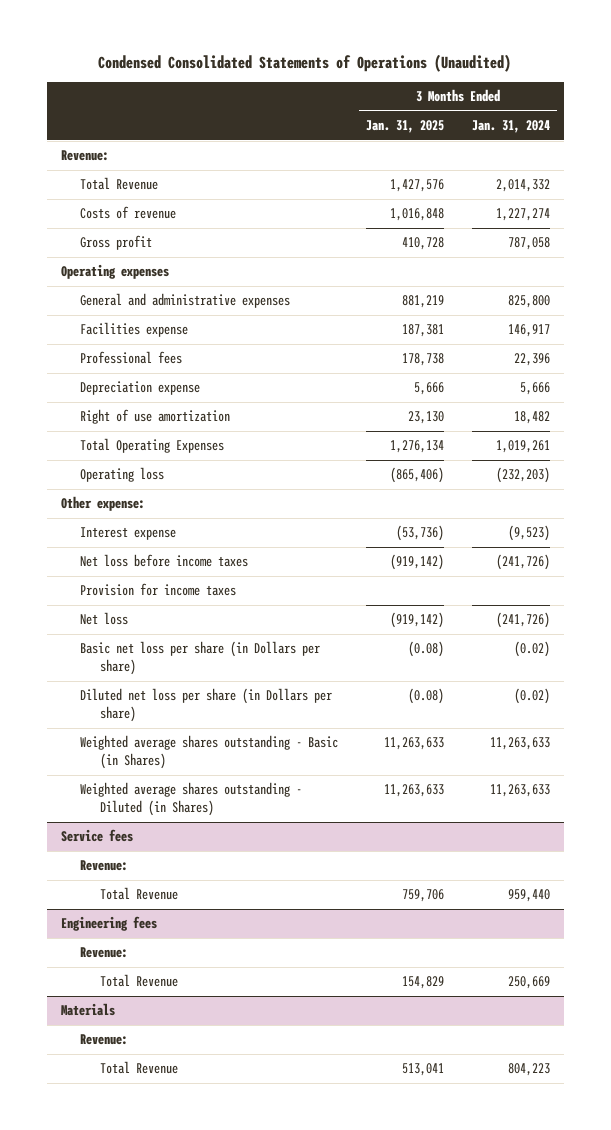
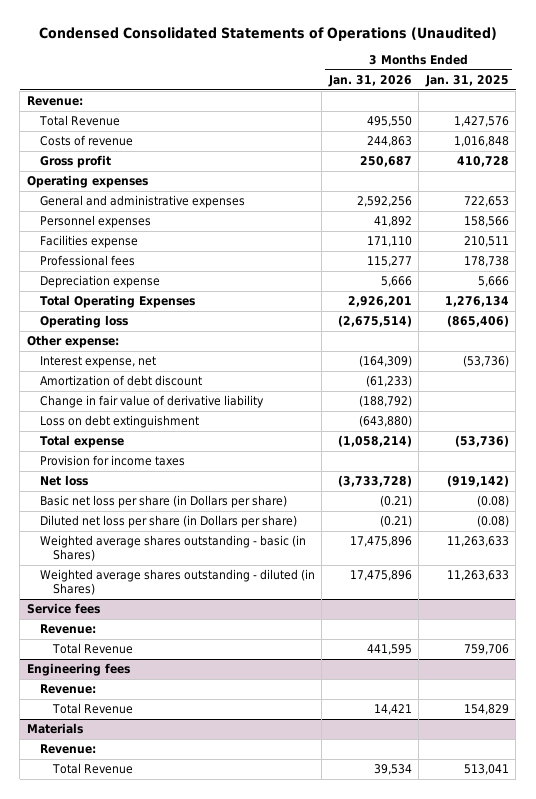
- | 3 Months Ended Jan. 31, 2025 | 3 Months Ended Jan. 31, 2024
+ | 3 Months Ended Jan. 31, 2026 | 3 Months Ended Jan. 31, 2025
- General and administrative expenses | 881,219 | 825,800
- Facilities expense | 187,381 | 146,917
+ General and administrative expenses | 2,592,256 | 722,653
+ Personnel expenses | 41,892 | 158,566
+ Facilities expense | 171,110 | 210,511
- Right of use amortization | 23,130 | 18,482
- Interest expense | (53,736) | (9,523)
- Net loss before income taxes | (919,142) | (241,726)
+ Interest expense, net | (164,309) | (53,736)
+ Amortization of debt discount | (61,233) |
+ Change in fair value of derivative liability | (188,792) |
+ Loss on debt extinguishment | (643,880) |
+ Total expense | (1,058,214) | (53,736)
- Weighted average shares outstanding - Basic (in Shares) | 11,263,633 | 11,263,633
- Weighted average shares outstanding - Diluted (in Shares) | 11,263,633 | 11,263,633
+ Weighted average shares outstanding - basic (in Shares) | 17,475,896 | 11,263,633
+ Weighted average shares outstanding - diluted (in Shares) | 17,475,896 | 11,263,633

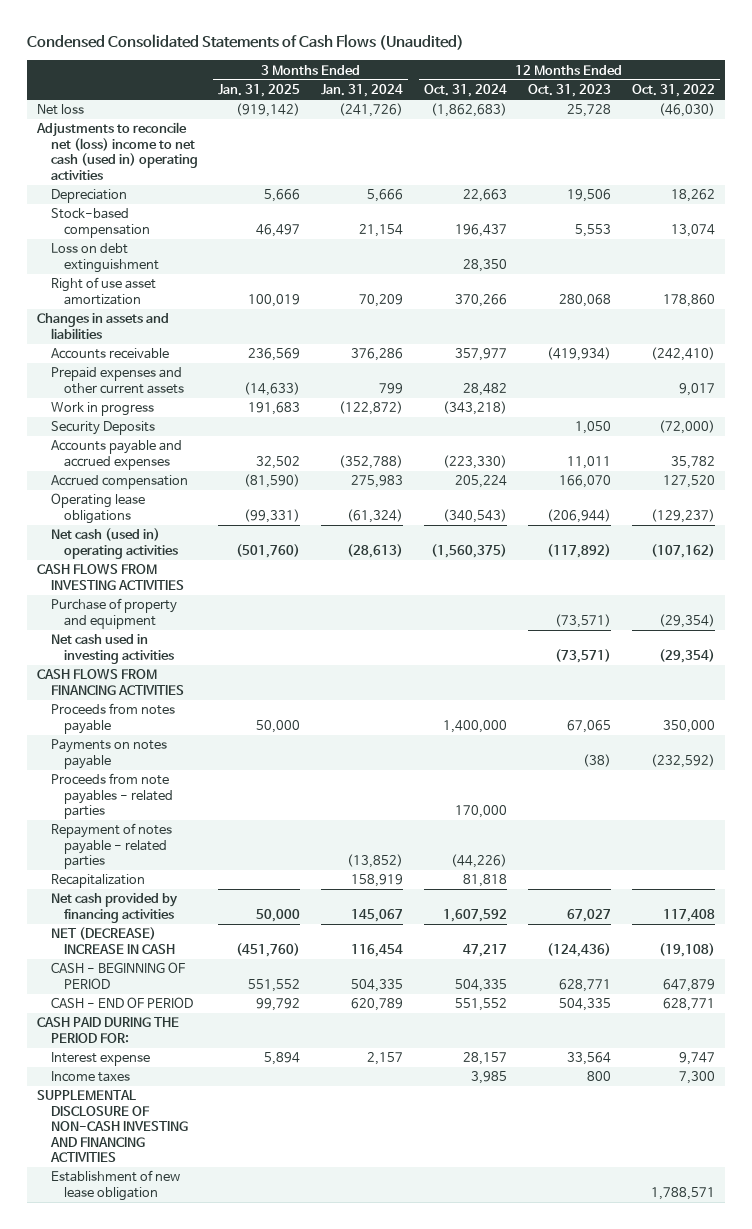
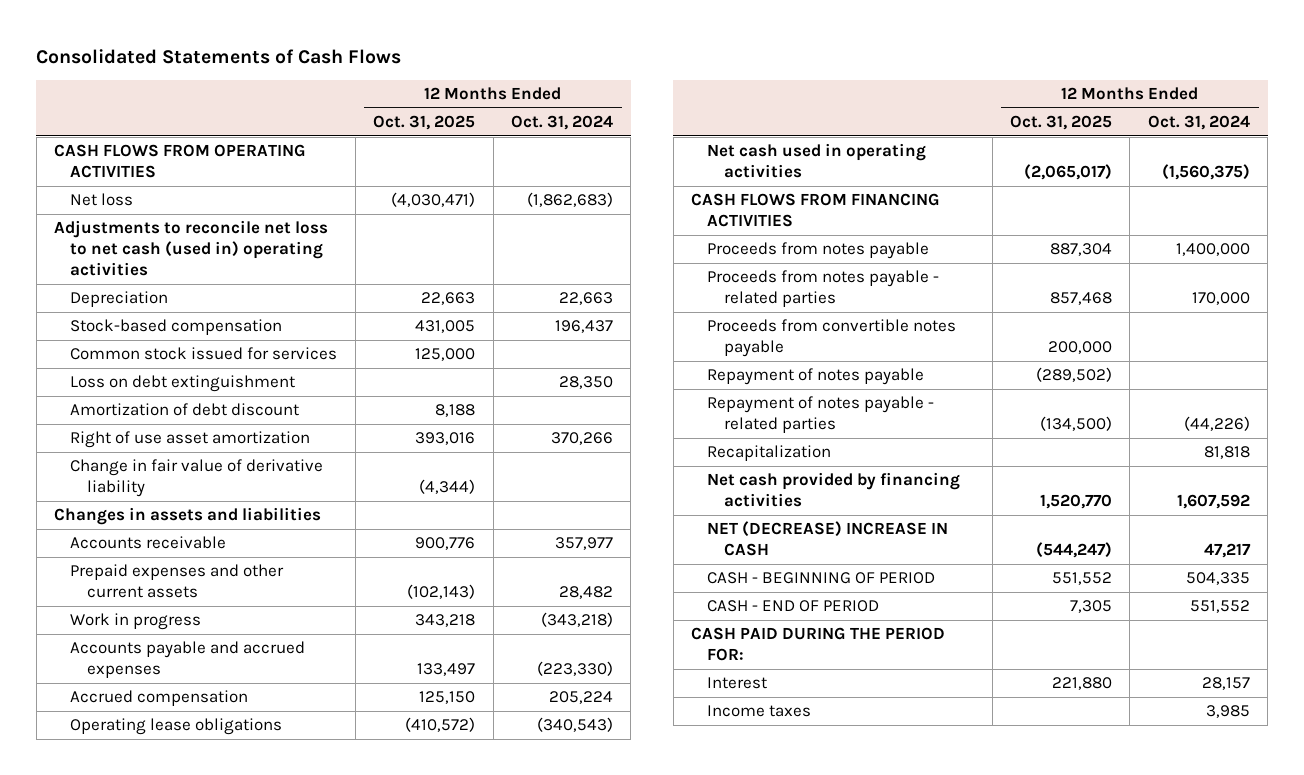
- Condensed Consolidated Statements of Cash Flows (Unaudited)
+ Consolidated Statements of Cash Flows
- | 3 Months Ended Jan. 31, 2025 | 3 Months Ended Jan. 31, 2024 | 12 Months Ended Oct. 31, 2024 | 12 Months Ended Oct. 31, 2023 | 12 Months Ended Oct. 31, 2022
+ | 12 Months Ended Oct. 31, 2025 | 12 Months Ended Oct. 31, 2024
+ CASH FLOWS FROM OPERATING ACTIVITIES
- Adjustments to reconcile net (loss) income to net cash (used in) operating activities
+ Adjustments to reconcile net loss to net cash (used in) operating activities
+ Common stock issued for services | 125,000 |
+ Amortization of debt discount | 8,188 |
+ Change in fair value of derivative liability | (4,344) |
- Security Deposits | | | | 1,050 | (72,000)
- Net cash (used in) operating activities | (501,760) | (28,613) | (1,560,375) | (117,892) | (107,162)
- CASH FLOWS FROM INVESTING ACTIVITIES
- Purchase of property and equipment | | | | (73,571) | (29,354)
- Net cash used in investing activities | | | | (73,571) | (29,354)
+ Net cash used in operating activities | (2,065,017) | (1,560,375)
- Payments on notes payable | | | | (38) | (232,592)
- Proceeds from note payables - related parties | | | 170,000 | |
+ Proceeds from notes payable - related parties | 857,468 | 170,000
+ Proceeds from convertible notes payable | 200,000 |
+ Repayment of notes payable | (289,502) |
- Interest expense | 5,894 | 2,157 | 28,157 | 33,564 | 9,747
+ Interest | 221,880 | 28,157
- SUPPLEMENTAL DISCLOSURE OF NON-CASH INVESTING AND FINANCING ACTIVITIES
- Establishment of new lease obligation | | | | | 1,788,571

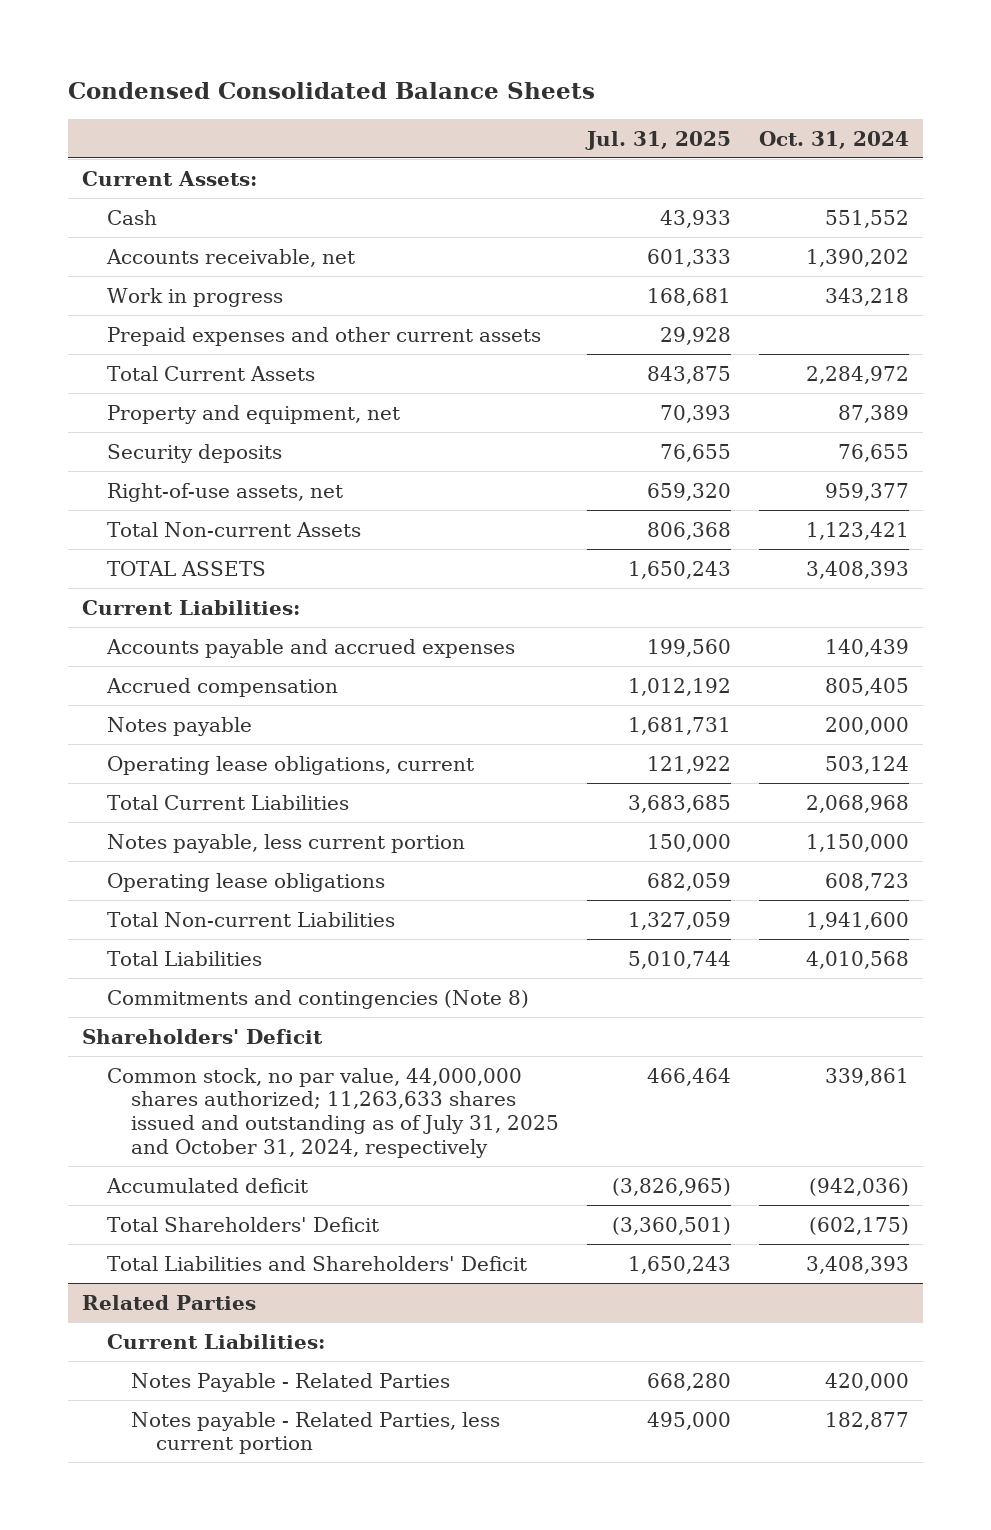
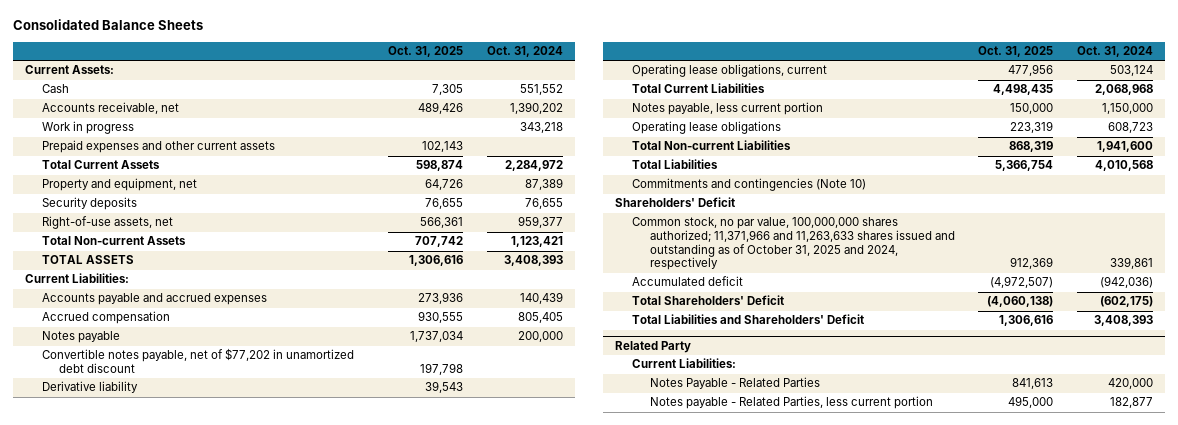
- Condensed Consolidated Balance Sheets
+ Consolidated Balance Sheets
- | Jul. 31, 2025 | Oct. 31, 2024
+ | Oct. 31, 2025 | Oct. 31, 2024
+ Convertible notes payable, net of $77,202 in unamortized debt discount | 197,798 |
+ Derivative liability | 39,543 |
- Commitments and contingencies (Note 8)
+ Commitments and contingencies (Note 10)
- Common stock, no par value, 44,000,000 shares authorized; 11,263,633 shares issued and outstanding as of July 31, 2025 and October 31, 2024, respectively | 466,464 | 339,861
+ Common stock, no par value, 100,000,000 shares authorized; 11,371,966 and 11,263,633 shares issued and outstanding as of October 31, 2025 and 2024, respectively | 912,369 | 339,861
- Related Parties
+ Related Party

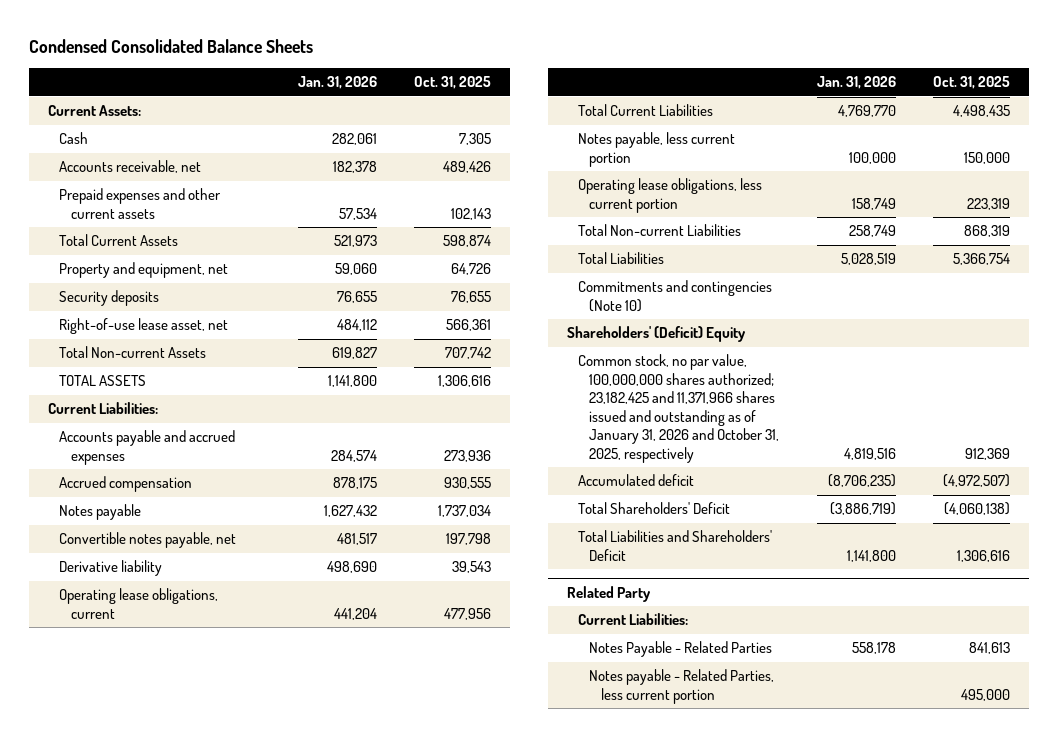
- Consolidated Balance Sheets
+ Condensed Consolidated Balance Sheets
- | Oct. 31, 2025 | Oct. 31, 2024
+ | Jan. 31, 2026 | Oct. 31, 2025
- Work in progress | | 343,218
- Right-of-use assets, net | 566,361 | 959,377
+ Right-of-use lease asset, net | 484,112 | 566,361
- Convertible notes payable, net of $77,202 in unamortized debt discount | 197,798 |
+ Convertible notes payable, net | 481,517 | 197,798
- Operating lease obligations | 223,319 | 608,723
+ Operating lease obligations, less current portion | 158,749 | 223,319
- Shareholders' Deficit
- Common stock, no par value, 100,000,000 shares authorized; 11,371,966 and 11,263,633 shares issued and outstanding as of October 31, 2025 and 2024, respectively | 912,369 | 339,861
+ Shareholders' (Deficit) Equity
+ Common stock, no par value, 100,000,000 shares authorized; 23,182,425 and 11,371,966 shares issued and outstanding as of January 31, 2026 and October 31, 2025, respectively | 4,819,516 | 912,369

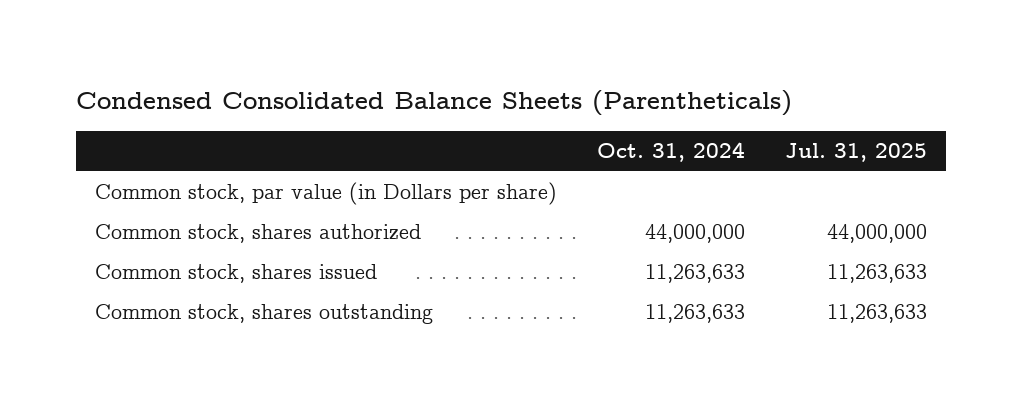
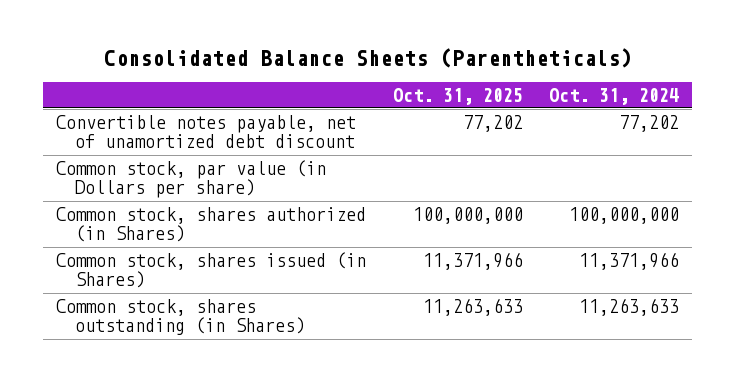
- Condensed Consolidated Balance Sheets (Parentheticals)
+ Consolidated Balance Sheets (Parentheticals)
- | Oct. 31, 2024 | Jul. 31, 2025
+ | Oct. 31, 2025 | Oct. 31, 2024
+ Convertible notes payable, net of unamortized debt discount | 77,202 | 77,202
- Common stock, shares authorized | 44,000,000 | 44,000,000
- Common stock, shares issued | 11,263,633 | 11,263,633
- Common stock, shares outstanding | 11,263,633 | 11,263,633
+ Common stock, shares authorized (in Shares) | 100,000,000 | 100,000,000
+ Common stock, shares issued (in Shares) | 11,371,966 | 11,371,966
+ Common stock, shares outstanding (in Shares) | 11,263,633 | 11,263,633

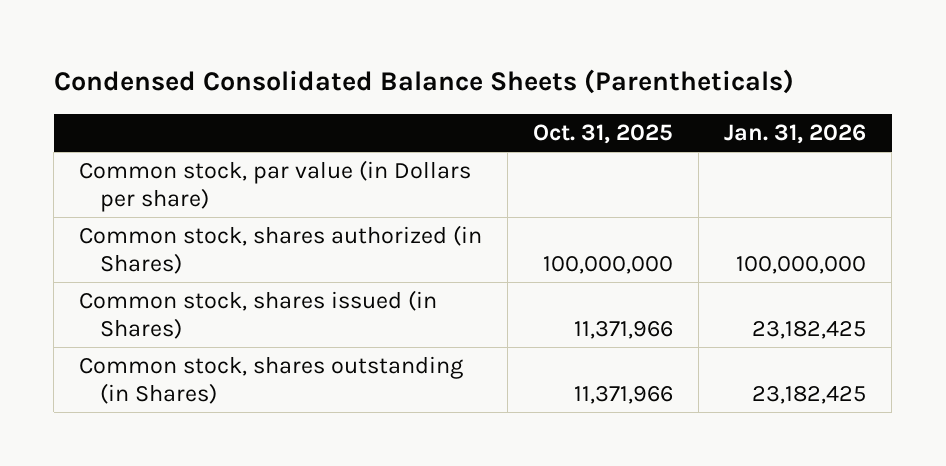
- Consolidated Balance Sheets (Parentheticals)
+ Condensed Consolidated Balance Sheets (Parentheticals)
- | Oct. 31, 2025 | Oct. 31, 2024
+ | Oct. 31, 2025 | Jan. 31, 2026
- Convertible notes payable, net of unamortized debt discount | 77,202 | 77,202
- Common stock, shares outstanding (in Shares) | 11,263,633 | 11,263,633
+ Common stock, shares outstanding (in Shares) | 11,371,966 | 23,182,425

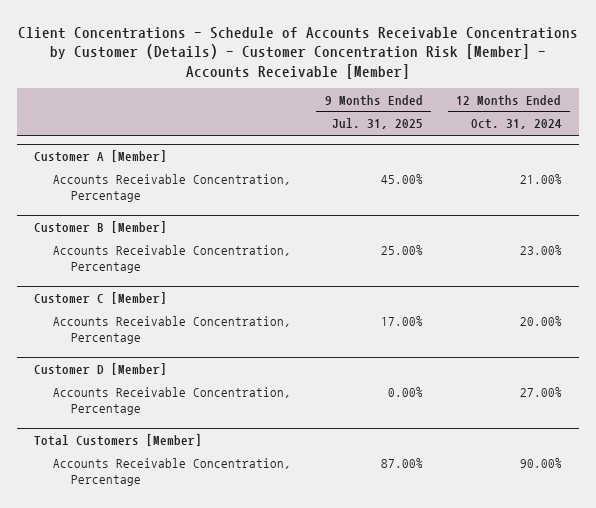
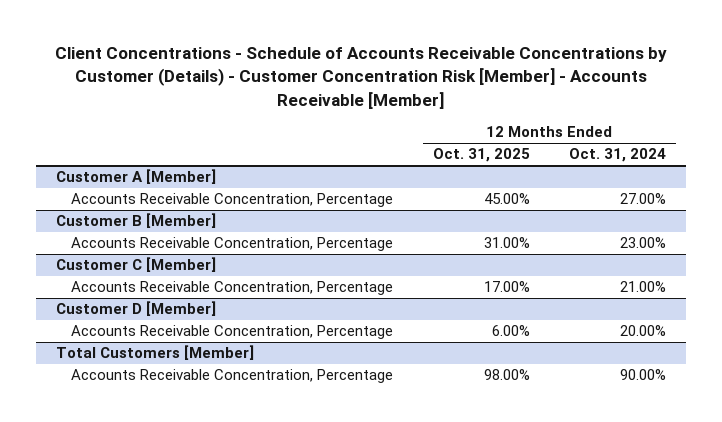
- | 9 Months Ended Jul. 31, 2025 | 12 Months Ended Oct. 31, 2024
+ | 12 Months Ended Oct. 31, 2025 | 12 Months Ended Oct. 31, 2024
@ Customer A [Member]
- Accounts Receivable Concentration, Percentage | 45.00% | 21.00%
+ Accounts Receivable Concentration, Percentage | 45.00% | 27.00%
@ Customer C [Member]
- Accounts Receivable Concentration, Percentage | 17.00% | 20.00%
+ Accounts Receivable Concentration, Percentage | 17.00% | 21.00%
@ Customer D [Member]
- Accounts Receivable Concentration, Percentage | 0.00% | 27.00%
+ Accounts Receivable Concentration, Percentage | 6.00% | 20.00%

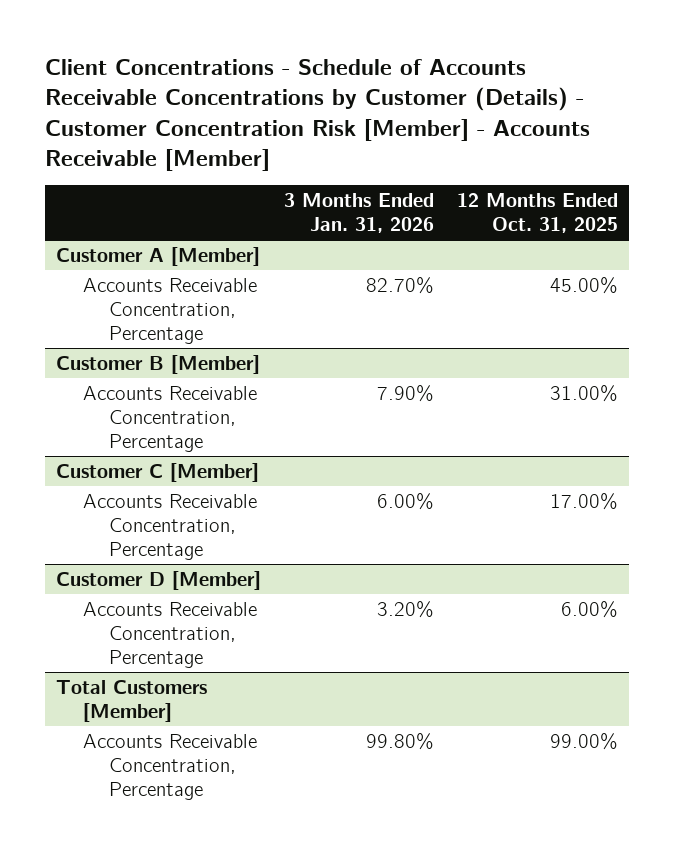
- | 12 Months Ended Oct. 31, 2025 | 12 Months Ended Oct. 31, 2024
+ | 3 Months Ended Jan. 31, 2026 | 12 Months Ended Oct. 31, 2025
@ Total Customers [Member]
- Accounts Receivable Concentration, Percentage | 98.00% | 90.00%
+ Accounts Receivable Concentration, Percentage | 99.80% | 99.00%

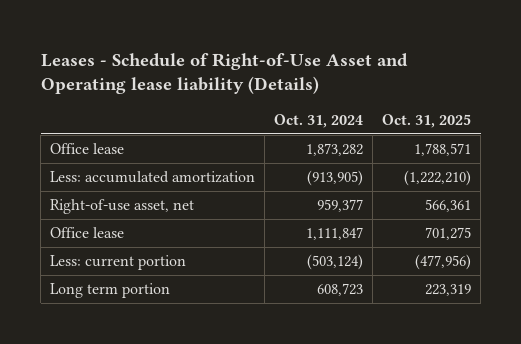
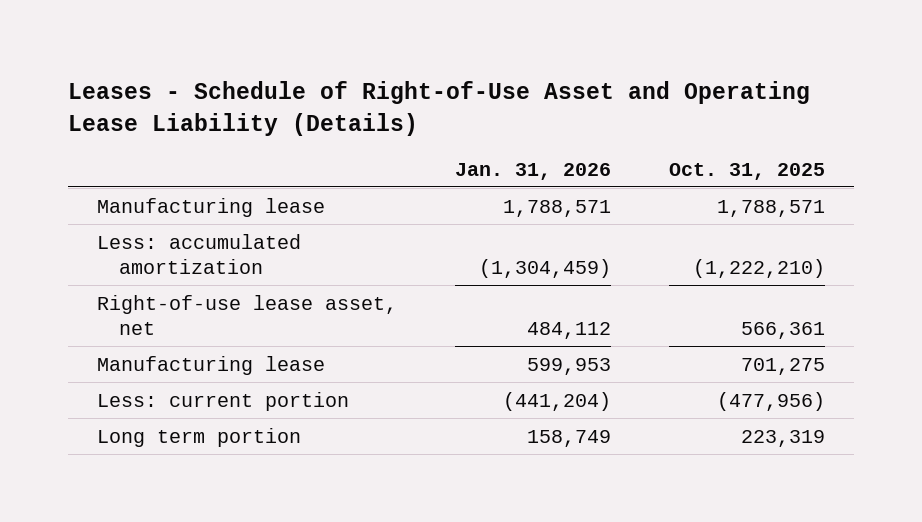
- Leases - Schedule of Right-of-Use Asset and Operating lease liability (Details)
+ Leases - Schedule of Right-of-Use Asset and Operating Lease Liability (Details)
- | Oct. 31, 2024 | Oct. 31, 2025
+ | Jan. 31, 2026 | Oct. 31, 2025
- Office lease | 1,873,282 | 1,788,571
+ Manufacturing lease | 1,788,571 | 1,788,571
- Right-of-use asset, net | 959,377 | 566,361
- Office lease | 1,111,847 | 701,275
+ Right-of-use lease asset, net | 484,112 | 566,361
+ Manufacturing lease | 599,953 | 701,275

